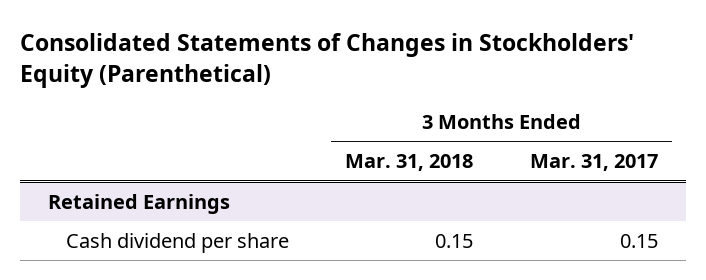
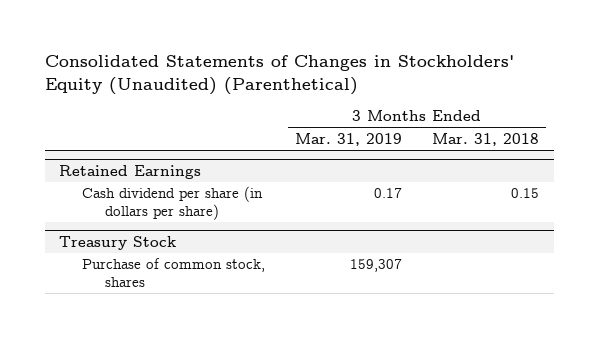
- Consolidated Statements of Changes in Stockholders' Equity (Parenthetical)
+ Consolidated Statements of Changes in Stockholders' Equity (Unaudited) (Parenthetical)
- | 3 Months Ended Mar. 31, 2018 | 3 Months Ended Mar. 31, 2017
+ | 3 Months Ended Mar. 31, 2019 | 3 Months Ended Mar. 31, 2018
@ Retained Earnings
- Cash dividend per share | 0.15 | 0.15
+ Cash dividend per share (in dollars per share) | 0.17 | 0.15
+ Treasury Stock
+ Purchase of common stock, shares | 159,307 |

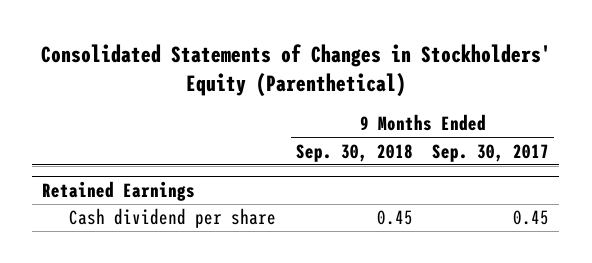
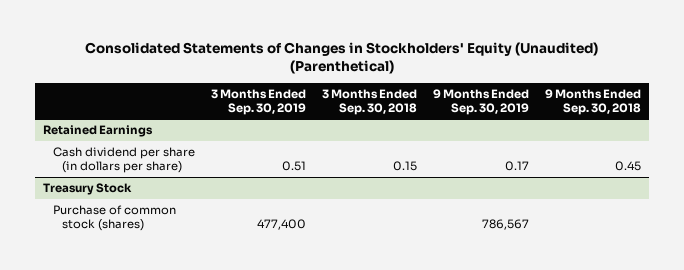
- Consolidated Statements of Changes in Stockholders' Equity (Parenthetical)
+ Consolidated Statements of Changes in Stockholders' Equity (Unaudited) (Parenthetical)
- | 9 Months Ended Sep. 30, 2018 | 9 Months Ended Sep. 30, 2017
+ | 3 Months Ended Sep. 30, 2019 | 3 Months Ended Sep. 30, 2018 | 9 Months Ended Sep. 30, 2019 | 9 Months Ended Sep. 30, 2018
@ Retained Earnings
- Cash dividend per share | 0.45 | 0.45
+ Cash dividend per share (in dollars per share) | 0.51 | 0.15 | 0.17 | 0.45
+ Treasury Stock
+ Purchase of common stock (shares) | 477,400 | | 786,567 |

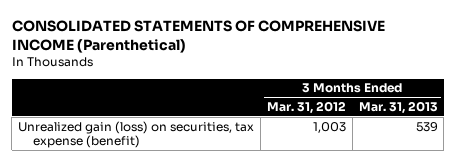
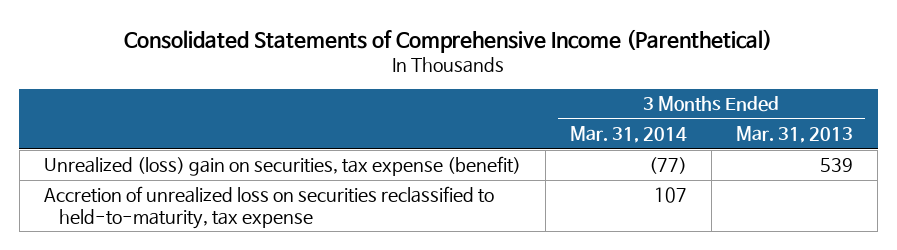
- CONSOLIDATED STATEMENTS OF COMPREHENSIVE INCOME (Parenthetical)
+ Consolidated Statements of Comprehensive Income (Parenthetical)
- | 3 Months Ended Mar. 31, 2012 | 3 Months Ended Mar. 31, 2013
+ | 3 Months Ended Mar. 31, 2014 | 3 Months Ended Mar. 31, 2013
- Unrealized gain (loss) on securities, tax expense (benefit) | 1,003 | 539
+ Unrealized (loss) gain on securities, tax expense (benefit) | (77) | 539
+ Accretion of unrealized loss on securities reclassified to held-to-maturity, tax expense | 107 |

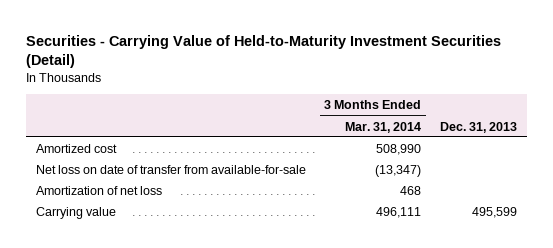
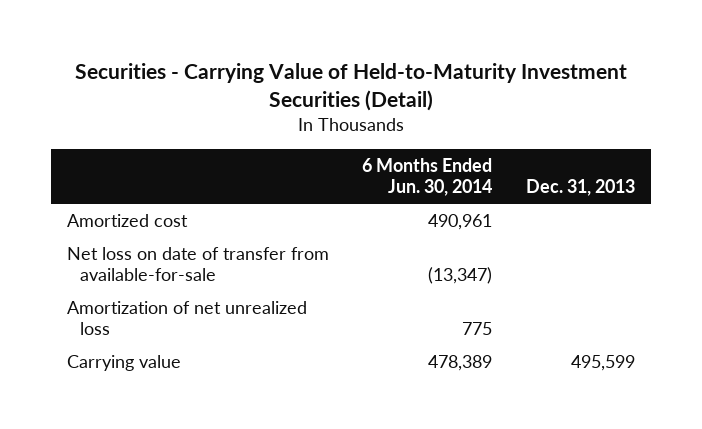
- | 3 Months Ended Mar. 31, 2014 | Dec. 31, 2013
+ | 6 Months Ended Jun. 30, 2014 | Dec. 31, 2013
- Amortization of net loss | 468 |
+ Amortization of net unrealized loss | 775 |

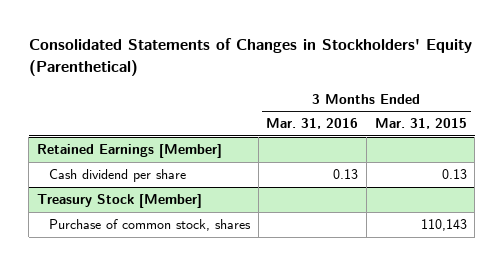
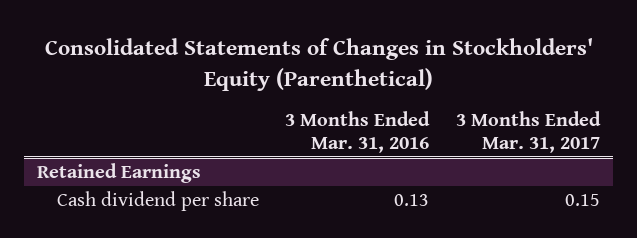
- | 3 Months Ended Mar. 31, 2016 | 3 Months Ended Mar. 31, 2015
+ | 3 Months Ended Mar. 31, 2016 | 3 Months Ended Mar. 31, 2017
- Retained Earnings [Member]
+ Retained Earnings
- Treasury Stock [Member]
- Purchase of common stock, shares | | 110,143

